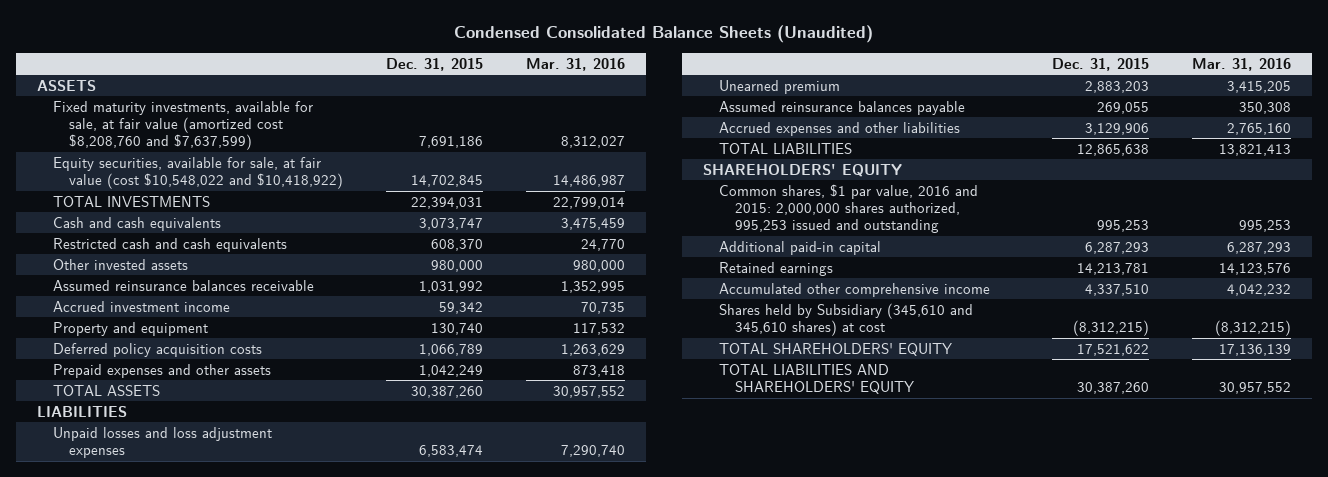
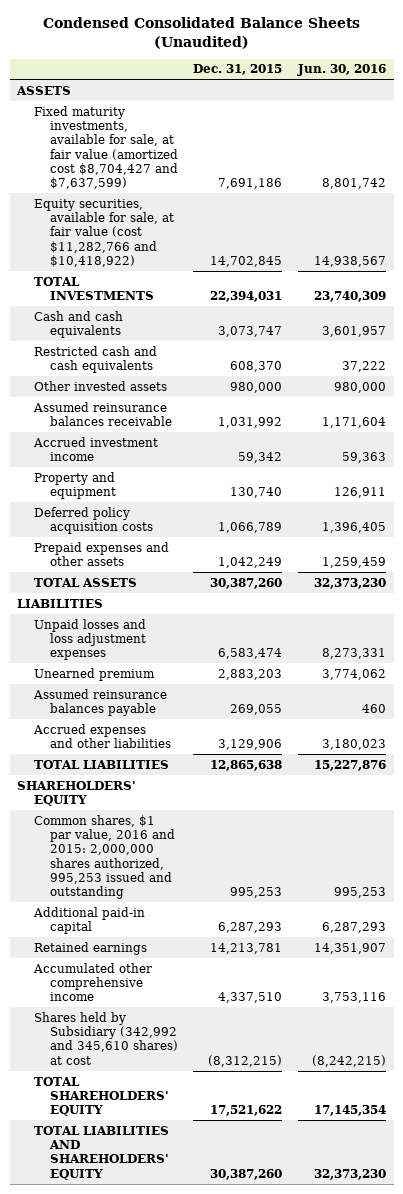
- | Dec. 31, 2015 | Mar. 31, 2016
+ | Dec. 31, 2015 | Jun. 30, 2016
- Fixed maturity investments, available for sale, at fair value (amortized cost $8,208,760 and $7,637,599) | 7,691,186 | 8,312,027
- Equity securities, available for sale, at fair value (cost $10,548,022 and $10,418,922) | 14,702,845 | 14,486,987
+ Fixed maturity investments, available for sale, at fair value (amortized cost $8,704,427 and $7,637,599) | 7,691,186 | 8,801,742
+ Equity securities, available for sale, at fair value (cost $11,282,766 and $10,418,922) | 14,702,845 | 14,938,567
- Shares held by Subsidiary (345,610 and 345,610 shares) at cost | (8,312,215) | (8,312,215)
+ Shares held by Subsidiary (342,992 and 345,610 shares) at cost | (8,312,215) | (8,242,215)

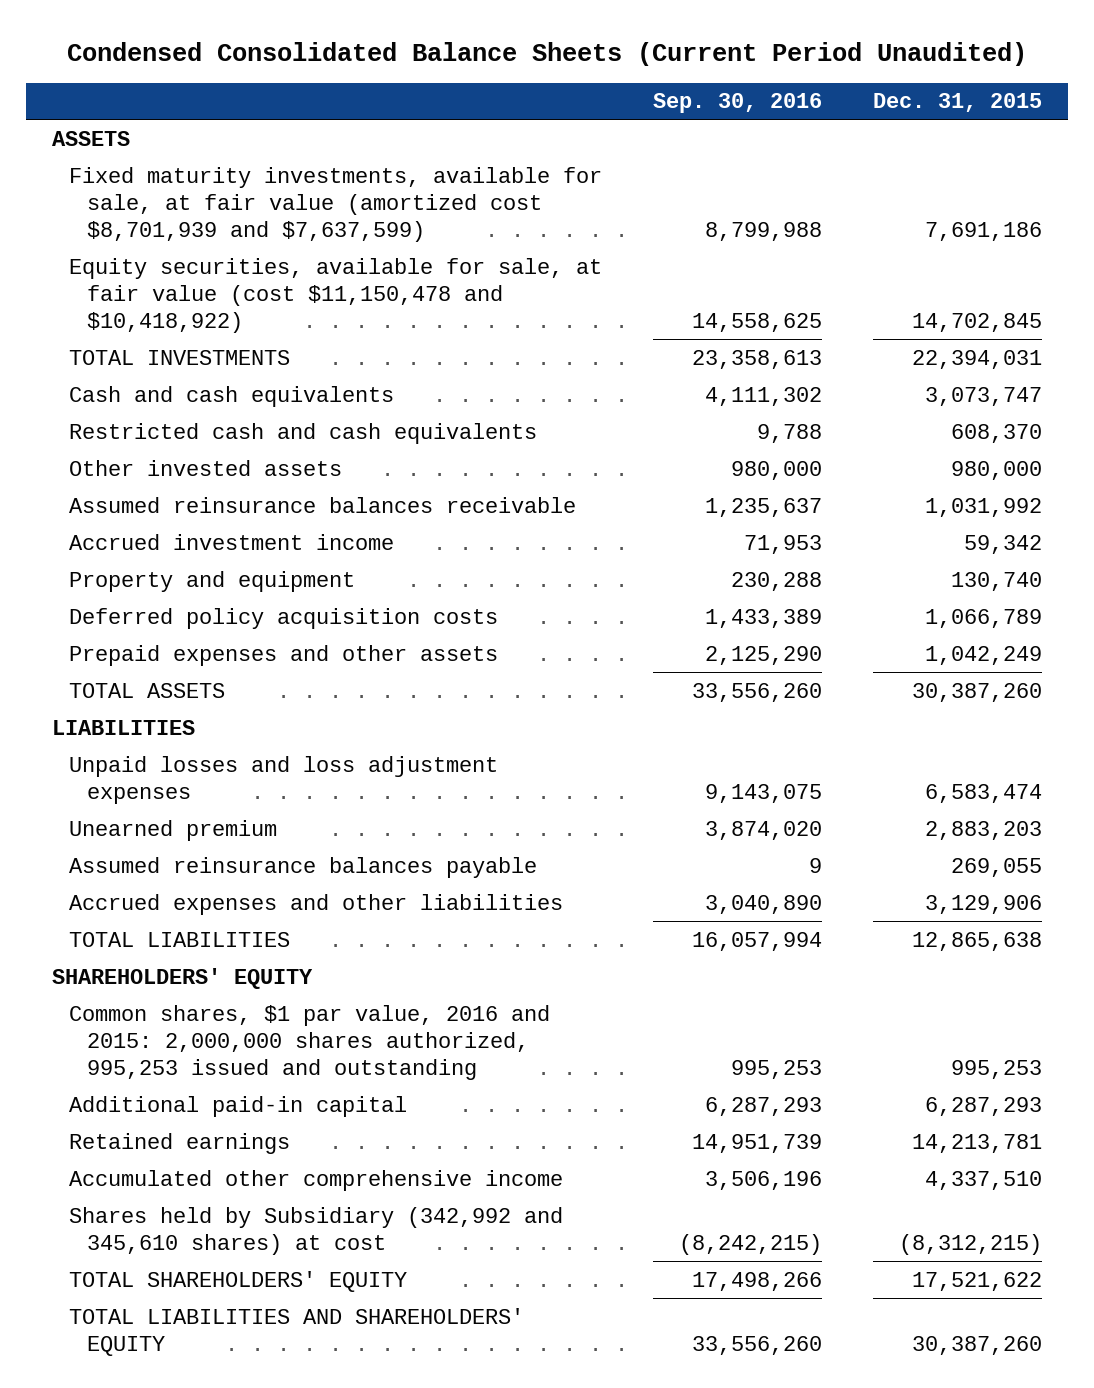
- Condensed Consolidated Balance Sheets (Unaudited)
+ Condensed Consolidated Balance Sheets (Current Period Unaudited)
- | Dec. 31, 2015 | Jun. 30, 2016
+ | Sep. 30, 2016 | Dec. 31, 2015
- Fixed maturity investments, available for sale, at fair value (amortized cost $8,704,427 and $7,637,599) | 7,691,186 | 8,801,742
- Equity securities, available for sale, at fair value (cost $11,282,766 and $10,418,922) | 14,702,845 | 14,938,567
+ Fixed maturity investments, available for sale, at fair value (amortized cost $8,701,939 and $7,637,599) | 8,799,988 | 7,691,186
+ Equity securities, available for sale, at fair value (cost $11,150,478 and $10,418,922) | 14,558,625 | 14,702,845

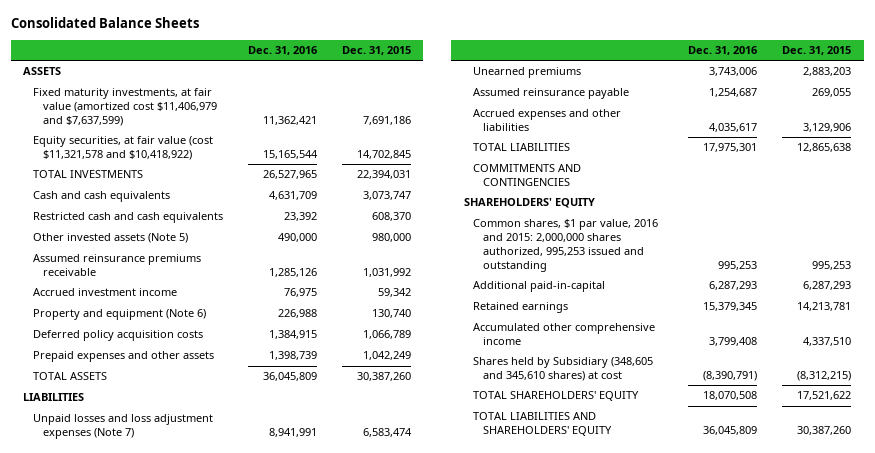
- Condensed Consolidated Balance Sheets (Current Period Unaudited)
+ Consolidated Balance Sheets
- | Sep. 30, 2016 | Dec. 31, 2015
+ | Dec. 31, 2016 | Dec. 31, 2015
- Fixed maturity investments, available for sale, at fair value (amortized cost $8,701,939 and $7,637,599) | 8,799,988 | 7,691,186
- Equity securities, available for sale, at fair value (cost $11,150,478 and $10,418,922) | 14,558,625 | 14,702,845
+ Fixed maturity investments, at fair value (amortized cost $11,406,979 and $7,637,599) | 11,362,421 | 7,691,186
+ Equity securities, at fair value (cost $11,321,578 and $10,418,922) | 15,165,544 | 14,702,845
- Other invested assets | 980,000 | 980,000
- Assumed reinsurance balances receivable | 1,235,637 | 1,031,992
+ Other invested assets (Note 5) | 490,000 | 980,000
+ Assumed reinsurance premiums receivable | 1,285,126 | 1,031,992
- Property and equipment | 230,288 | 130,740
+ Property and equipment (Note 6) | 226,988 | 130,740
- Unpaid losses and loss adjustment expenses | 9,143,075 | 6,583,474
- Unearned premium | 3,874,020 | 2,883,203
- Assumed reinsurance balances payable | 9 | 269,055
+ Unpaid losses and loss adjustment expenses (Note 7) | 8,941,991 | 6,583,474
+ Unearned premiums | 3,743,006 | 2,883,203
+ Assumed reinsurance payable | 1,254,687 | 269,055
+ COMMITMENTS AND CONTINGENCIES
- Additional paid-in capital | 6,287,293 | 6,287,293
+ Additional paid-in-capital | 6,287,293 | 6,287,293
- Shares held by Subsidiary (342,992 and 345,610 shares) at cost | (8,242,215) | (8,312,215)
+ Shares held by Subsidiary (348,605 and 345,610 shares) at cost | (8,390,791) | (8,312,215)

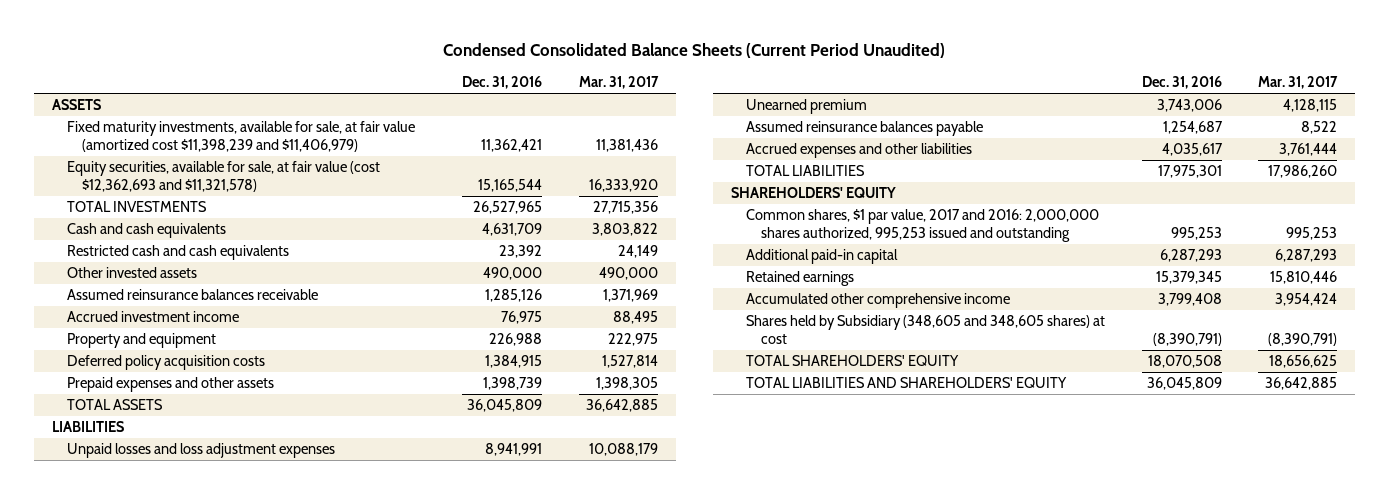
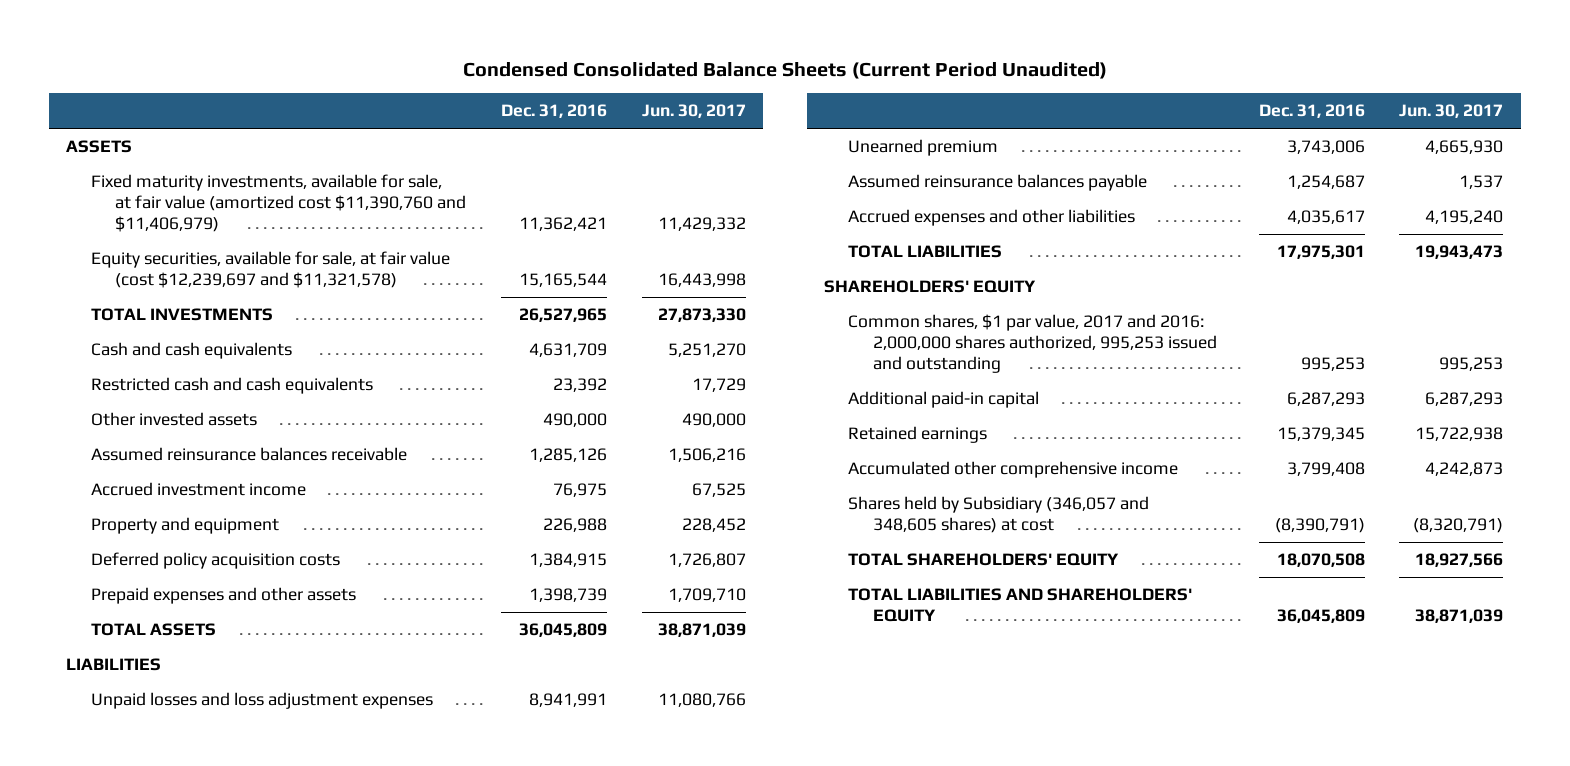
- | Dec. 31, 2016 | Mar. 31, 2017
+ | Dec. 31, 2016 | Jun. 30, 2017
- Fixed maturity investments, available for sale, at fair value (amortized cost $11,398,239 and $11,406,979) | 11,362,421 | 11,381,436
- Equity securities, available for sale, at fair value (cost $12,362,693 and $11,321,578) | 15,165,544 | 16,333,920
+ Fixed maturity investments, available for sale, at fair value (amortized cost $11,390,760 and $11,406,979) | 11,362,421 | 11,429,332
+ Equity securities, available for sale, at fair value (cost $12,239,697 and $11,321,578) | 15,165,544 | 16,443,998
- Shares held by Subsidiary (348,605 and 348,605 shares) at cost | (8,390,791) | (8,390,791)
+ Shares held by Subsidiary (346,057 and 348,605 shares) at cost | (8,390,791) | (8,320,791)

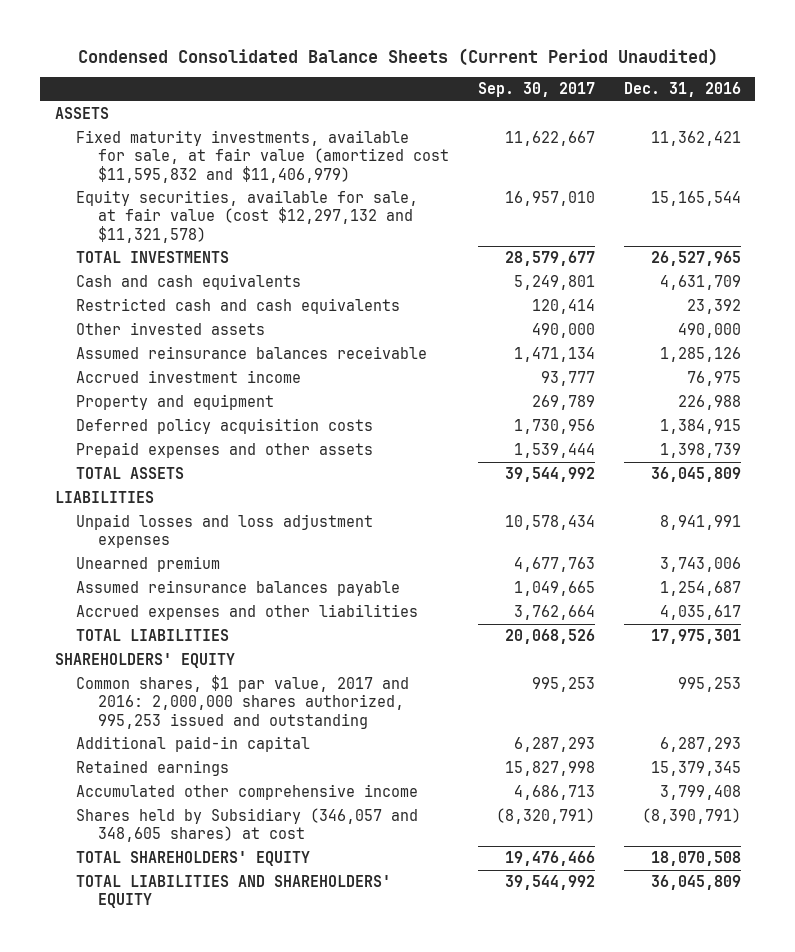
- | Dec. 31, 2016 | Jun. 30, 2017
+ | Sep. 30, 2017 | Dec. 31, 2016
- Fixed maturity investments, available for sale, at fair value (amortized cost $11,390,760 and $11,406,979) | 11,362,421 | 11,429,332
- Equity securities, available for sale, at fair value (cost $12,239,697 and $11,321,578) | 15,165,544 | 16,443,998
+ Fixed maturity investments, available for sale, at fair value (amortized cost $11,595,832 and $11,406,979) | 11,622,667 | 11,362,421
+ Equity securities, available for sale, at fair value (cost $12,297,132 and $11,321,578) | 16,957,010 | 15,165,544

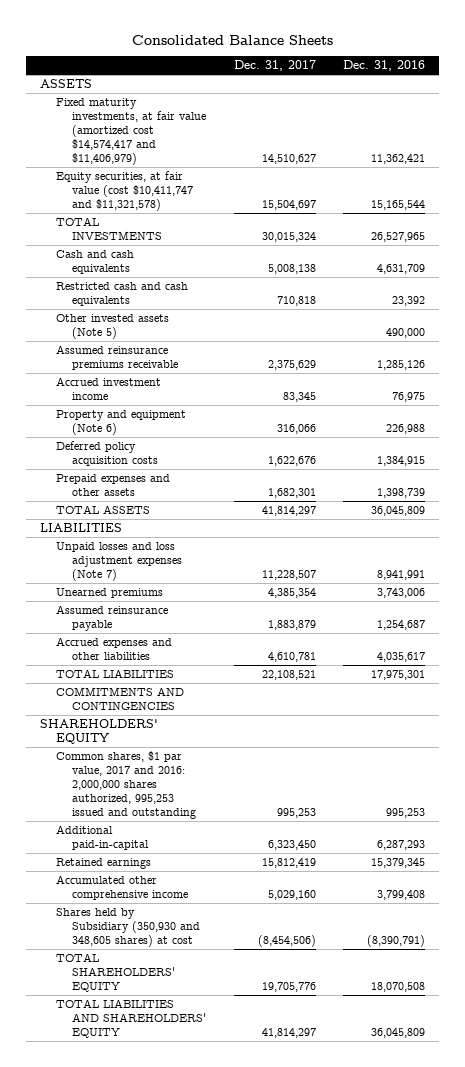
- Condensed Consolidated Balance Sheets (Current Period Unaudited)
+ Consolidated Balance Sheets
- | Sep. 30, 2017 | Dec. 31, 2016
+ | Dec. 31, 2017 | Dec. 31, 2016
- Fixed maturity investments, available for sale, at fair value (amortized cost $11,595,832 and $11,406,979) | 11,622,667 | 11,362,421
- Equity securities, available for sale, at fair value (cost $12,297,132 and $11,321,578) | 16,957,010 | 15,165,544
+ Fixed maturity investments, at fair value (amortized cost $14,574,417 and $11,406,979) | 14,510,627 | 11,362,421
+ Equity securities, at fair value (cost $10,411,747 and $11,321,578) | 15,504,697 | 15,165,544
- Other invested assets | 490,000 | 490,000
- Assumed reinsurance balances receivable | 1,471,134 | 1,285,126
+ Other invested assets (Note 5) | | 490,000
+ Assumed reinsurance premiums receivable | 2,375,629 | 1,285,126
- Property and equipment | 269,789 | 226,988
+ Property and equipment (Note 6) | 316,066 | 226,988
- Unpaid losses and loss adjustment expenses | 10,578,434 | 8,941,991
- Unearned premium | 4,677,763 | 3,743,006
- Assumed reinsurance balances payable | 1,049,665 | 1,254,687
+ Unpaid losses and loss adjustment expenses (Note 7) | 11,228,507 | 8,941,991
+ Unearned premiums | 4,385,354 | 3,743,006
+ Assumed reinsurance payable | 1,883,879 | 1,254,687
+ COMMITMENTS AND CONTINGENCIES
- Additional paid-in capital | 6,287,293 | 6,287,293
+ Additional paid-in-capital | 6,323,450 | 6,287,293
- Shares held by Subsidiary (346,057 and 348,605 shares) at cost | (8,320,791) | (8,390,791)
+ Shares held by Subsidiary (350,930 and 348,605 shares) at cost | (8,454,506) | (8,390,791)

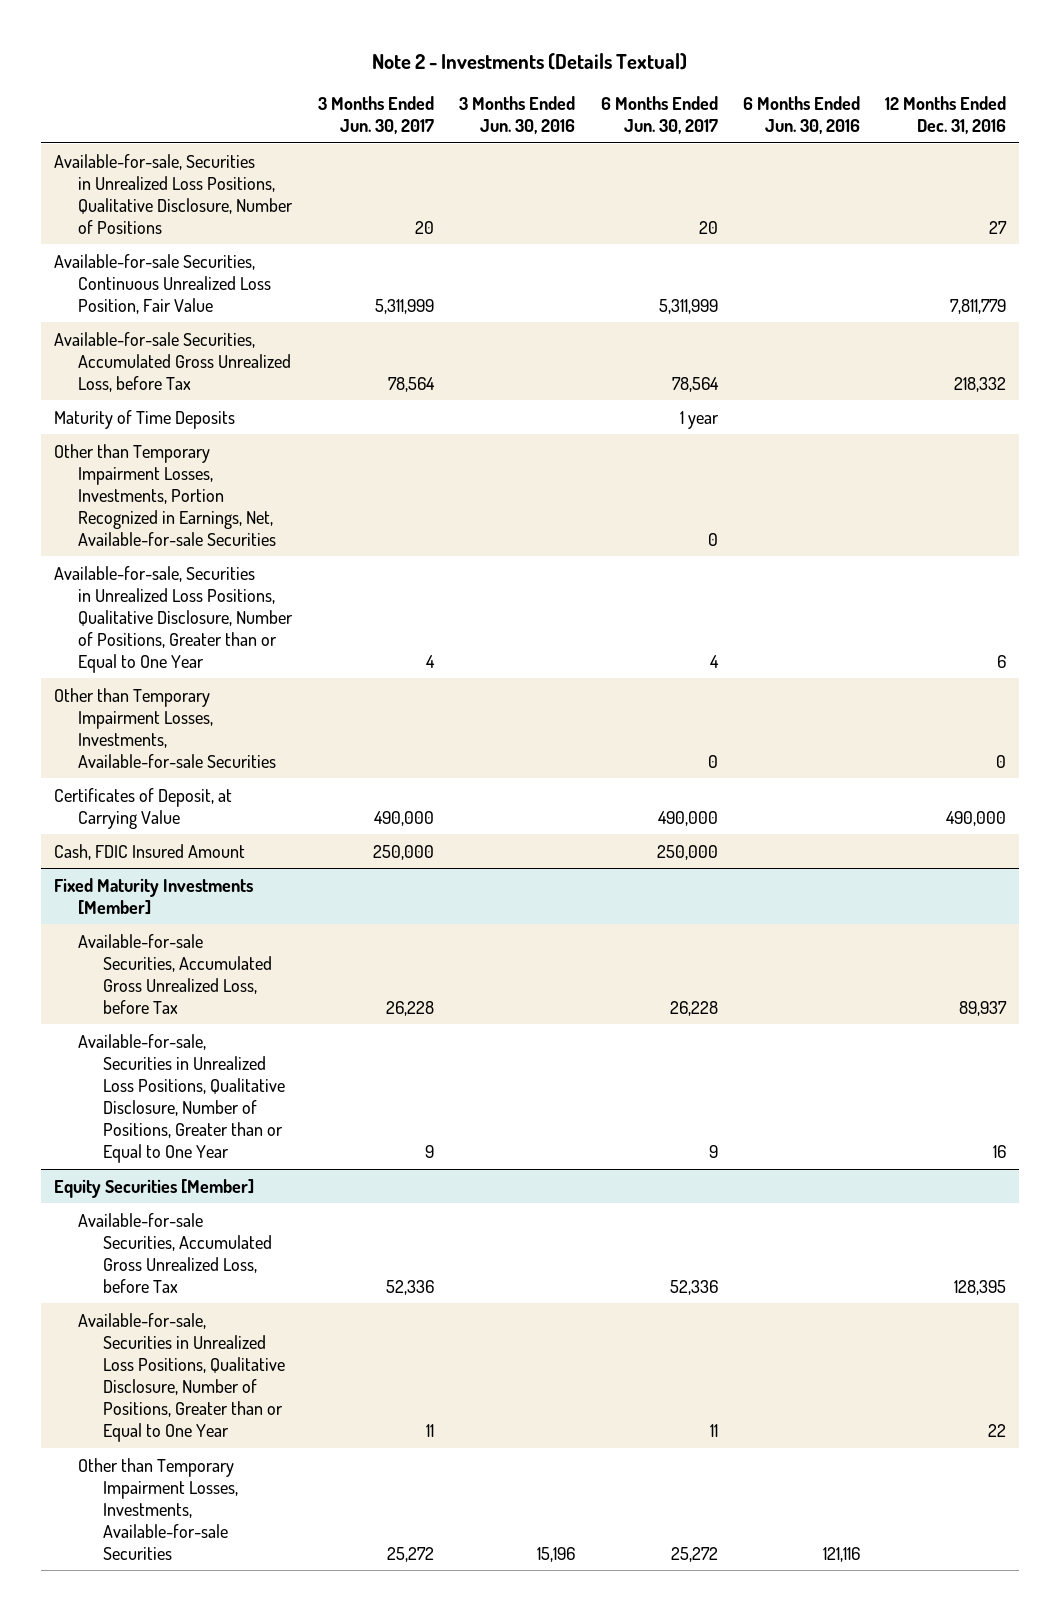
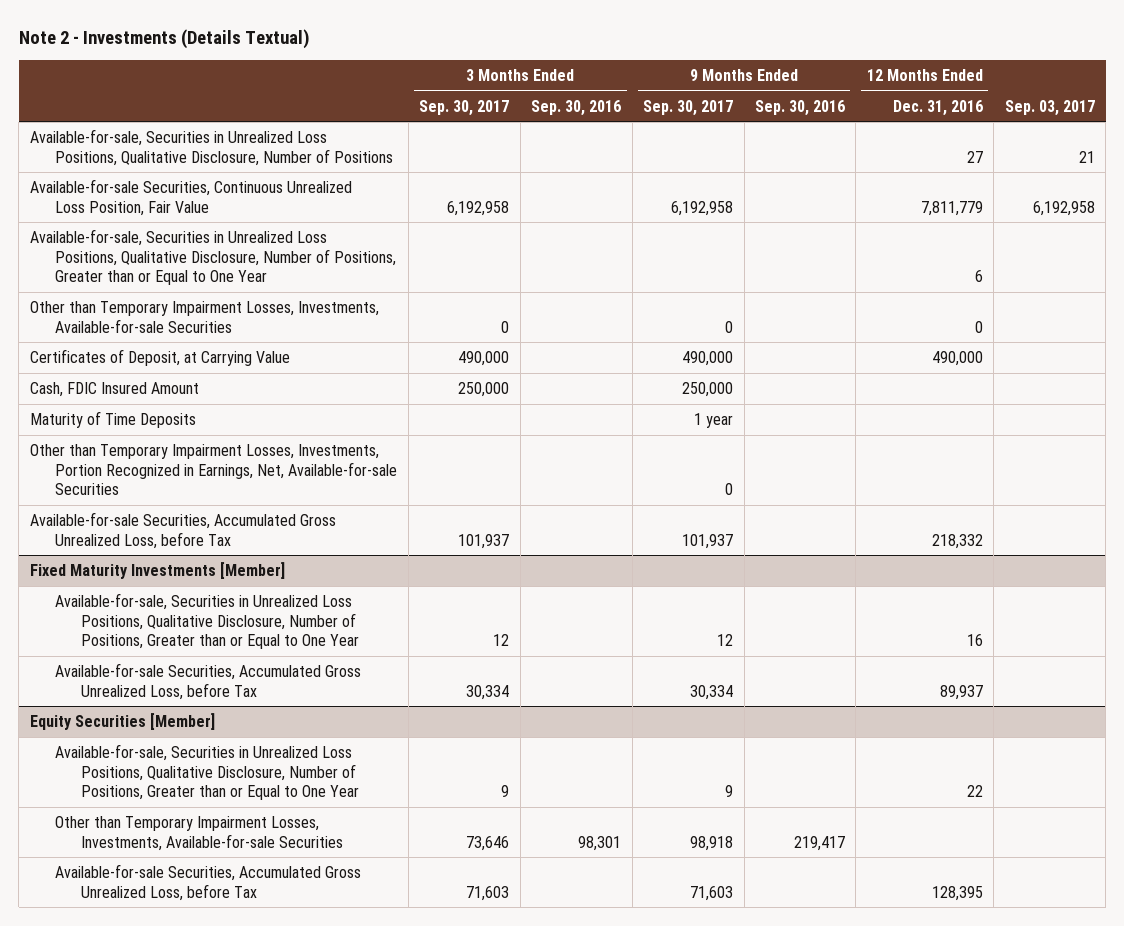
- | 3 Months Ended Jun. 30, 2017 | 3 Months Ended Jun. 30, 2016 | 6 Months Ended Jun. 30, 2017 | 6 Months Ended Jun. 30, 2016 | 12 Months Ended Dec. 31, 2016
+ | 3 Months Ended Sep. 30, 2017 | 3 Months Ended Sep. 30, 2016 | 9 Months Ended Sep. 30, 2017 | 9 Months Ended Sep. 30, 2016 | 12 Months Ended Dec. 31, 2016 | Sep. 03, 2017
moved down: Maturity of Time Deposits | | | 1 year | | |
moved down: Other than Temporary Impairment Losses, Investments, Portion Recognized in Earnings, Net, Available-for-sale Securities | | | 0 | | |
moved down: Available-for-sale Securities, Accumulated Gross Unrealized Loss, before Tax | 101,937 | | 101,937 | | 218,332 |
@ Fixed Maturity Investments [Member]
moved down: Available-for-sale Securities, Accumulated Gross Unrealized Loss, before Tax | 30,334 | | 30,334 | | 89,937 |
@ Equity Securities [Member]
moved down: Available-for-sale Securities, Accumulated Gross Unrealized Loss, before Tax | 71,603 | | 71,603 | | 128,395 |

